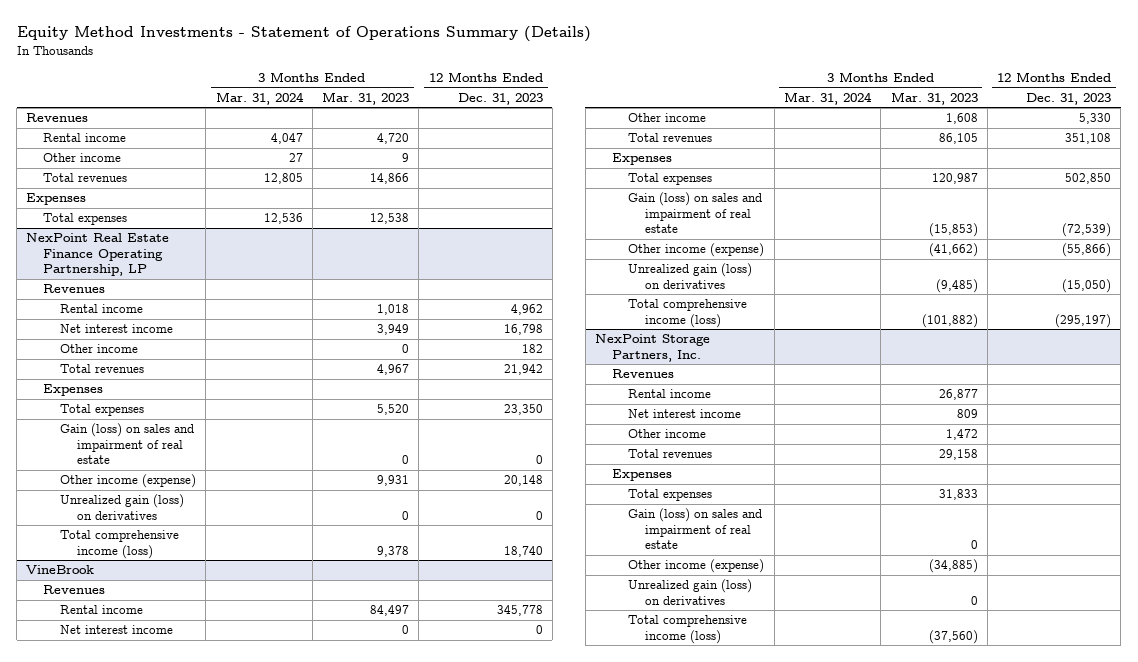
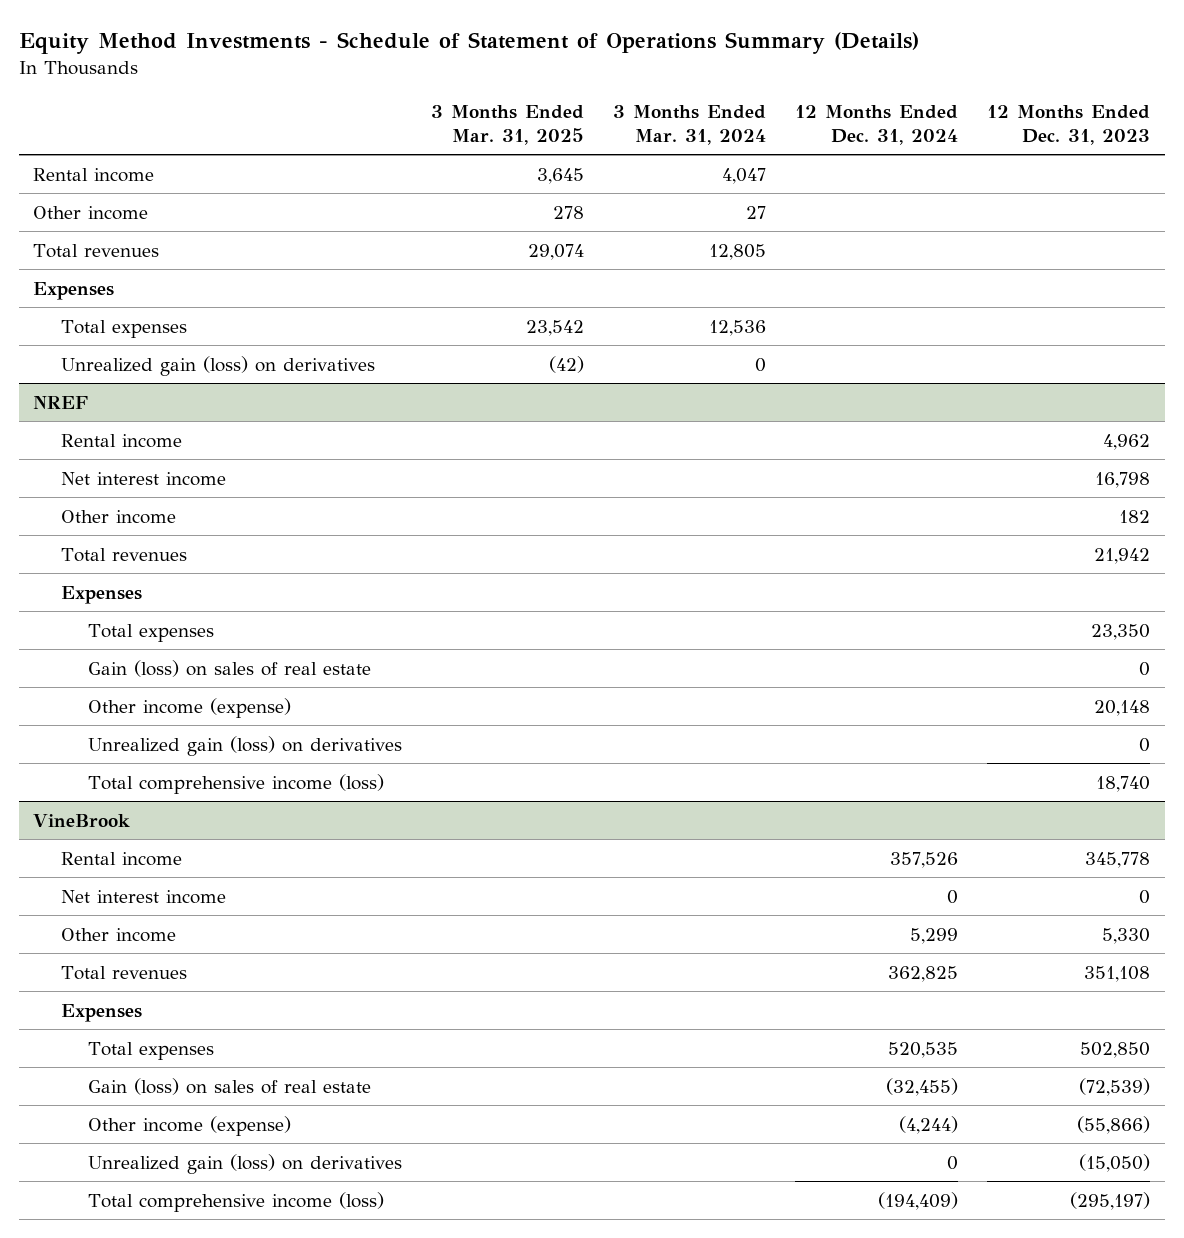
- Equity Method Investments - Statement of Operations Summary (Details)
+ Equity Method Investments - Schedule of Statement of Operations Summary (Details)
- | 3 Months Ended Mar. 31, 2024 | 3 Months Ended Mar. 31, 2023 | 12 Months Ended Dec. 31, 2023
+ | 3 Months Ended Mar. 31, 2025 | 3 Months Ended Mar. 31, 2024 | 12 Months Ended Dec. 31, 2024 | 12 Months Ended Dec. 31, 2023
- Revenues
- NexPoint Real Estate Finance Operating Partnership, LP
- Revenues
+ Unrealized gain (loss) on derivatives | (42) | 0 | |
+ NREF
- Gain (loss) on sales and impairment of real estate | | 0 | 0
+ Gain (loss) on sales of real estate | | | | 0
@ VineBrook
- Revenues
- Gain (loss) on sales and impairment of real estate | | (15,853) | (72,539)
+ Gain (loss) on sales of real estate | | | (32,455) | (72,539)
- NexPoint Storage Partners, Inc.
- Revenues
- Rental income | | 26,877 |
- Net interest income | | 809 |
- Other income | | 1,472 |
- Total revenues | | 29,158 |
- Expenses
- Total expenses | | 31,833 |
- Gain (loss) on sales and impairment of real estate | | 0 |
- Other income (expense) | | (34,885) |
- Unrealized gain (loss) on derivatives | | 0 |
- Total comprehensive income (loss) | | (37,560) |

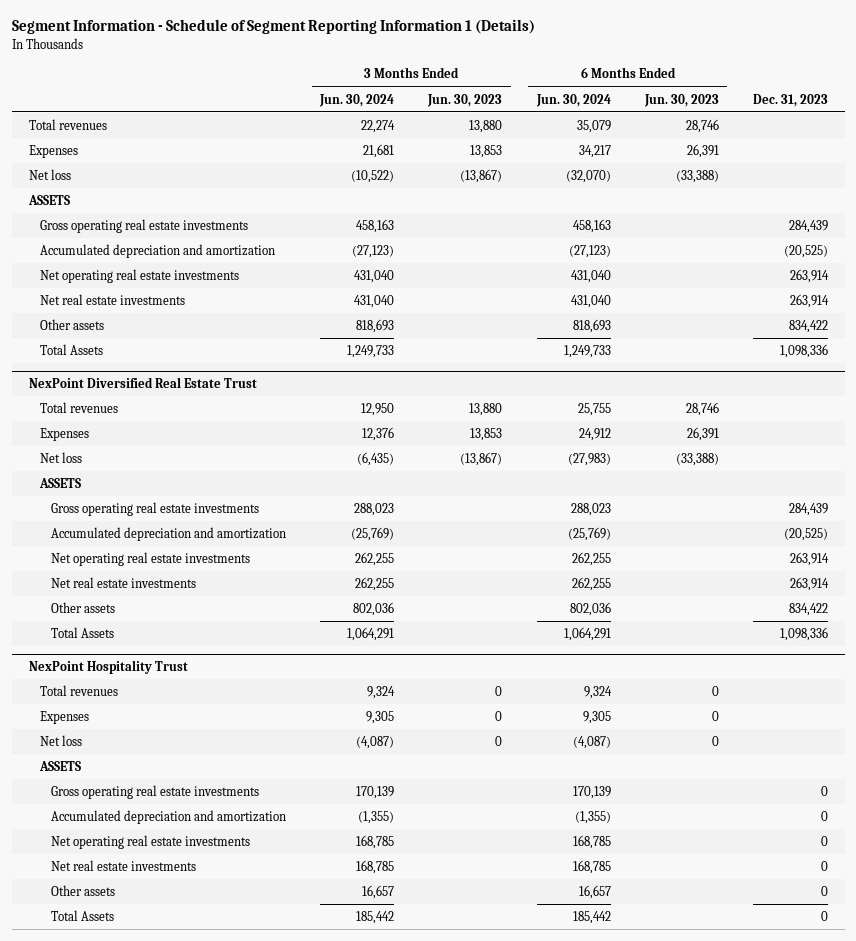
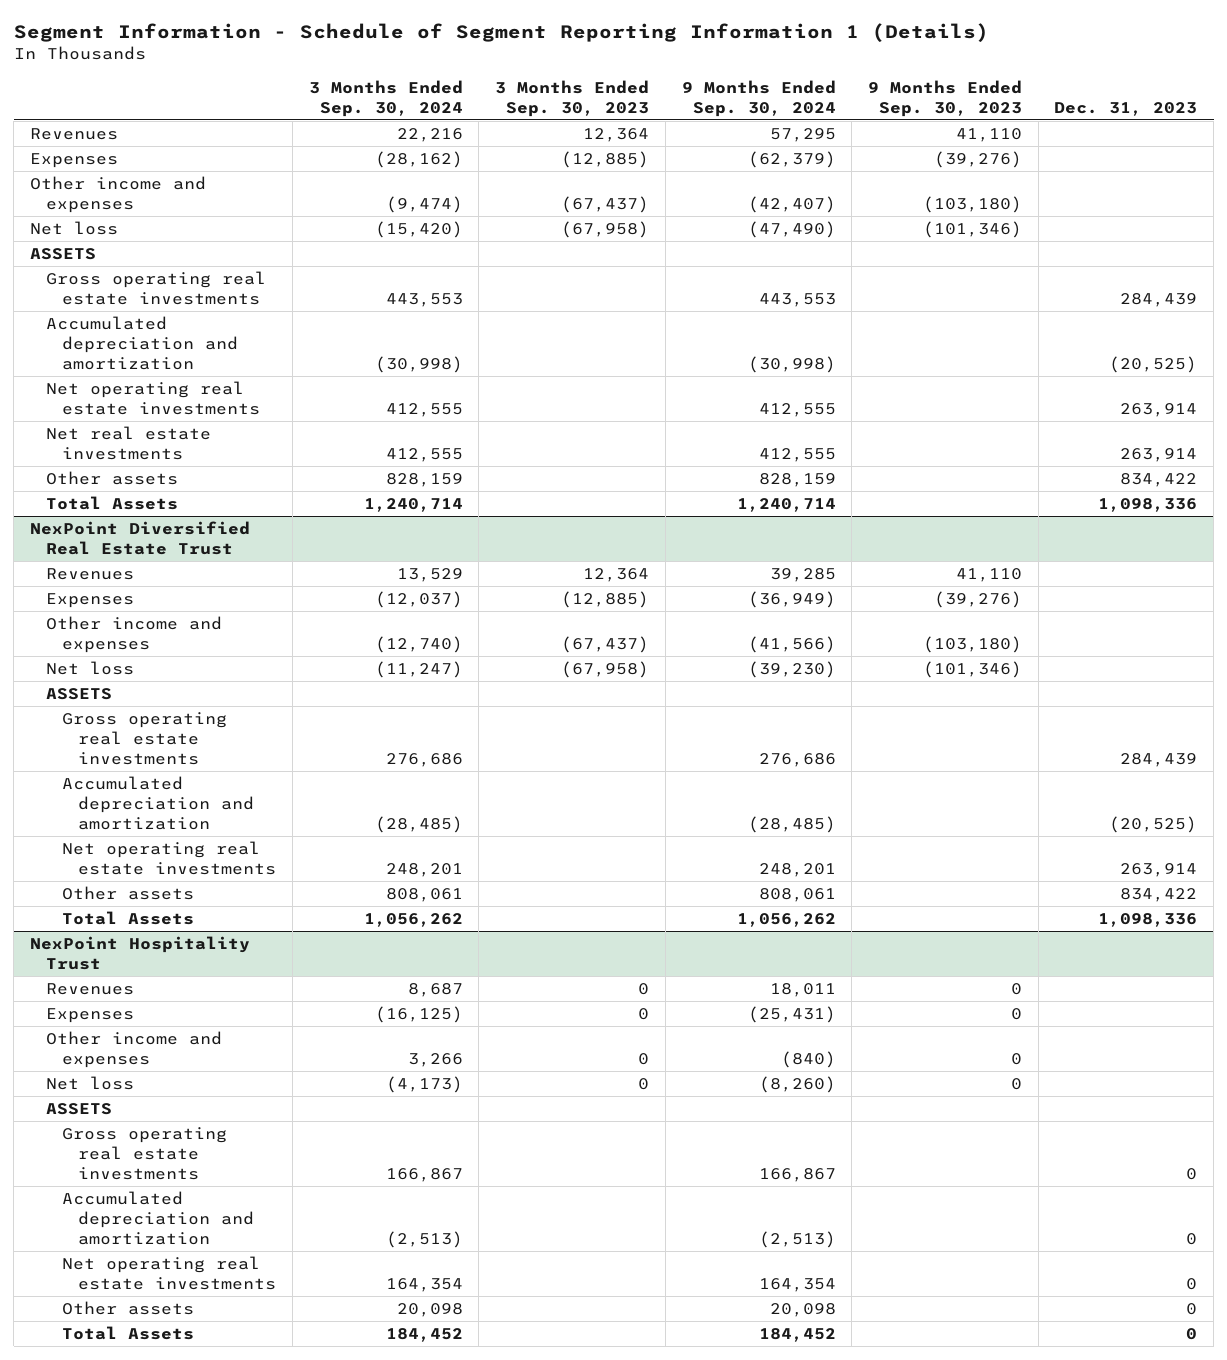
- | 3 Months Ended Jun. 30, 2024 | 3 Months Ended Jun. 30, 2023 | 6 Months Ended Jun. 30, 2024 | 6 Months Ended Jun. 30, 2023 | Dec. 31, 2023
+ | 3 Months Ended Sep. 30, 2024 | 3 Months Ended Sep. 30, 2023 | 9 Months Ended Sep. 30, 2024 | 9 Months Ended Sep. 30, 2023 | Dec. 31, 2023
- Total revenues | 22,274 | 13,880 | 35,079 | 28,746 |
+ Revenues | 22,216 | 12,364 | 57,295 | 41,110 |
+ Other income and expenses | (9,474) | (67,437) | (42,407) | (103,180) |
@ NexPoint Diversified Real Estate Trust
- Total revenues | 12,950 | 13,880 | 25,755 | 28,746 |
+ Revenues | 13,529 | 12,364 | 39,285 | 41,110 |
+ Other income and expenses | (12,740) | (67,437) | (41,566) | (103,180) |
- Net real estate investments | 262,255 | | 262,255 | | 263,914
@ NexPoint Hospitality Trust
- Total revenues | 9,324 | 0 | 9,324 | 0 |
+ Revenues | 8,687 | 0 | 18,011 | 0 |
+ Other income and expenses | 3,266 | 0 | (840) | 0 |
- Net real estate investments | 168,785 | | 168,785 | | 0

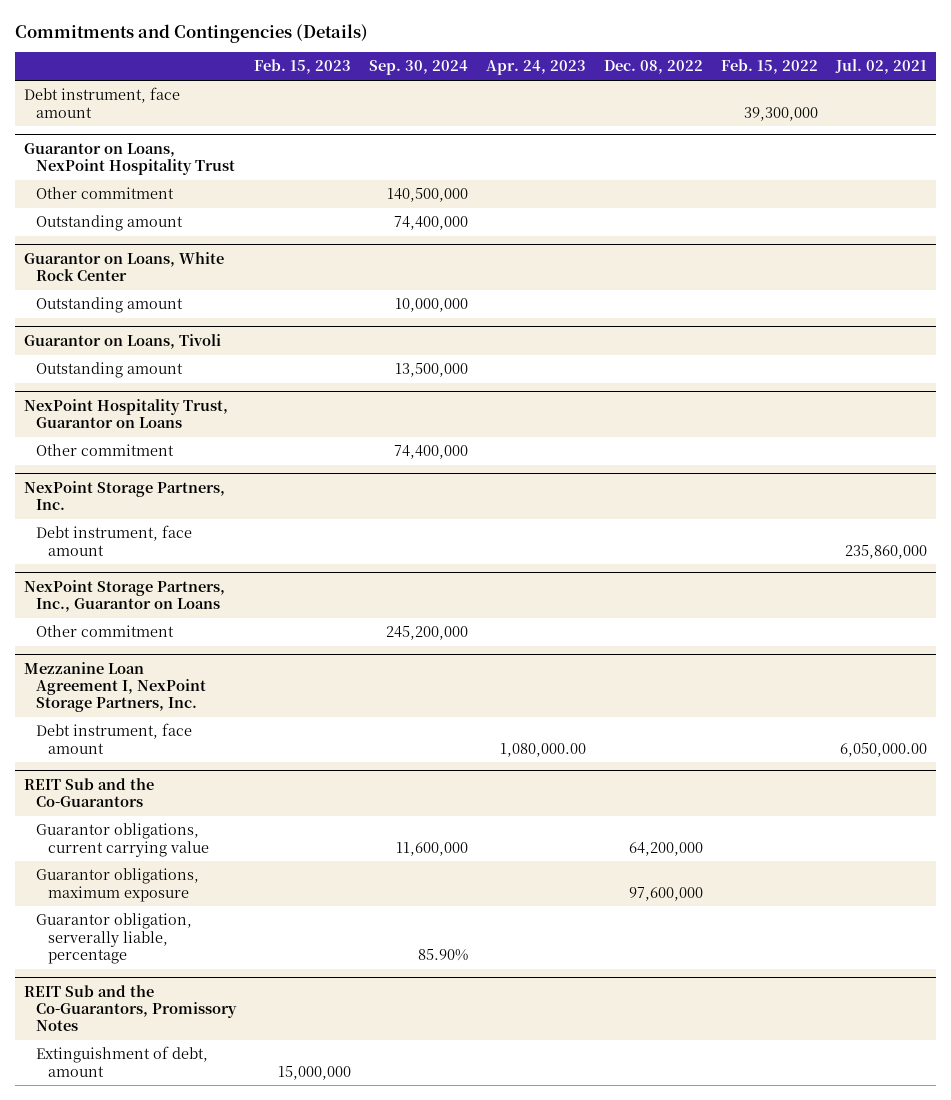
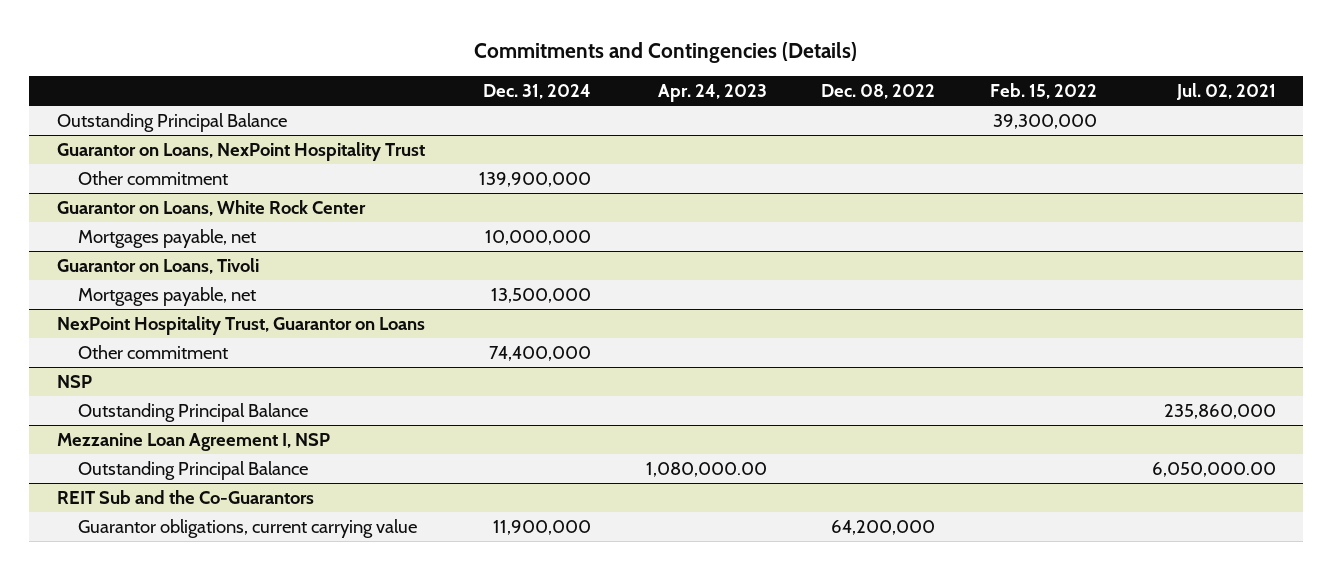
- | Feb. 15, 2023 | Sep. 30, 2024 | Apr. 24, 2023 | Dec. 08, 2022 | Feb. 15, 2022 | Jul. 02, 2021
+ | Dec. 31, 2024 | Apr. 24, 2023 | Dec. 08, 2022 | Feb. 15, 2022 | Jul. 02, 2021
- Debt instrument, face amount | | | | | 39,300,000 |
+ Outstanding Principal Balance | | | | 39,300,000 |
@ Guarantor on Loans, NexPoint Hospitality Trust
- Outstanding amount | | 74,400,000 | | | |
@ Guarantor on Loans, White Rock Center
- Outstanding amount | | 10,000,000 | | | |
+ Mortgages payable, net | 10,000,000 | | | |
@ Guarantor on Loans, Tivoli
- Outstanding amount | | 13,500,000 | | | |
+ Mortgages payable, net | 13,500,000 | | | |
- NexPoint Storage Partners, Inc.
- Debt instrument, face amount | | | | | | 235,860,000
- NexPoint Storage Partners, Inc., Guarantor on Loans
- Other commitment | | 245,200,000 | | | |
- Mezzanine Loan Agreement I, NexPoint Storage Partners, Inc.
- Debt instrument, face amount | | | 1,080,000.00 | | | 6,050,000.00
+ NSP
+ Outstanding Principal Balance | | | | | 235,860,000
+ Mezzanine Loan Agreement I, NSP
+ Outstanding Principal Balance | | 1,080,000.00 | | | 6,050,000.00
@ REIT Sub and the Co-Guarantors
- Guarantor obligations, maximum exposure | | | | 97,600,000 | |
- Guarantor obligation, serverally liable, percentage | | 85.90% | | | |
- REIT Sub and the Co-Guarantors, Promissory Notes
- Extinguishment of debt, amount | 15,000,000 | | | | |

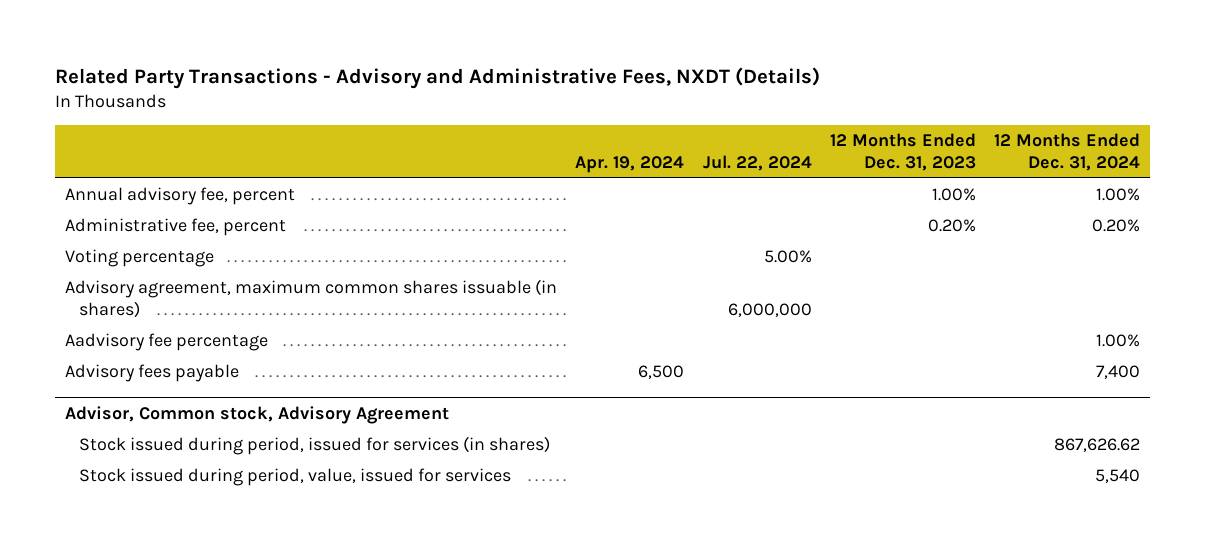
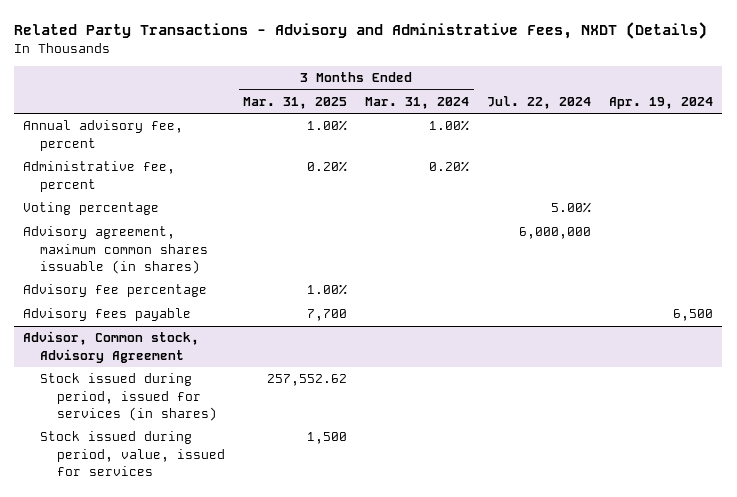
- | Apr. 19, 2024 | Jul. 22, 2024 | 12 Months Ended Dec. 31, 2023 | 12 Months Ended Dec. 31, 2024
+ | 3 Months Ended Mar. 31, 2025 | 3 Months Ended Mar. 31, 2024 | Jul. 22, 2024 | Apr. 19, 2024
- Aadvisory fee percentage | | | | 1.00%
+ Advisory fee percentage | 1.00% | | |

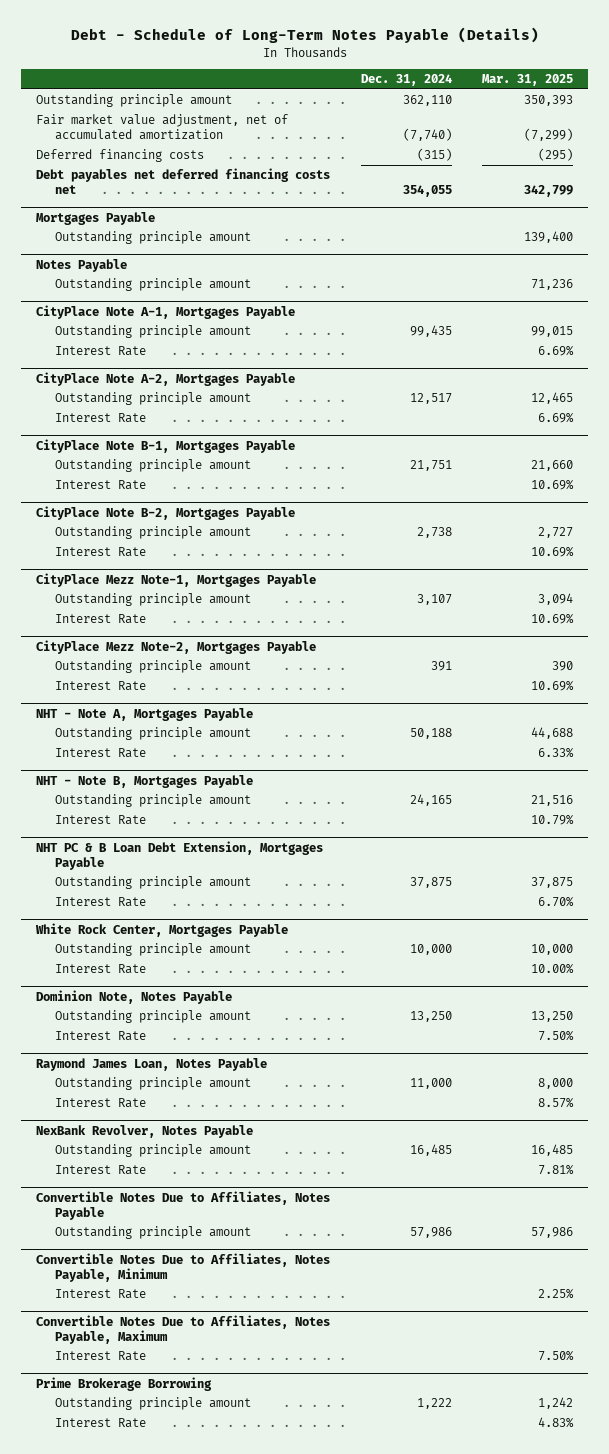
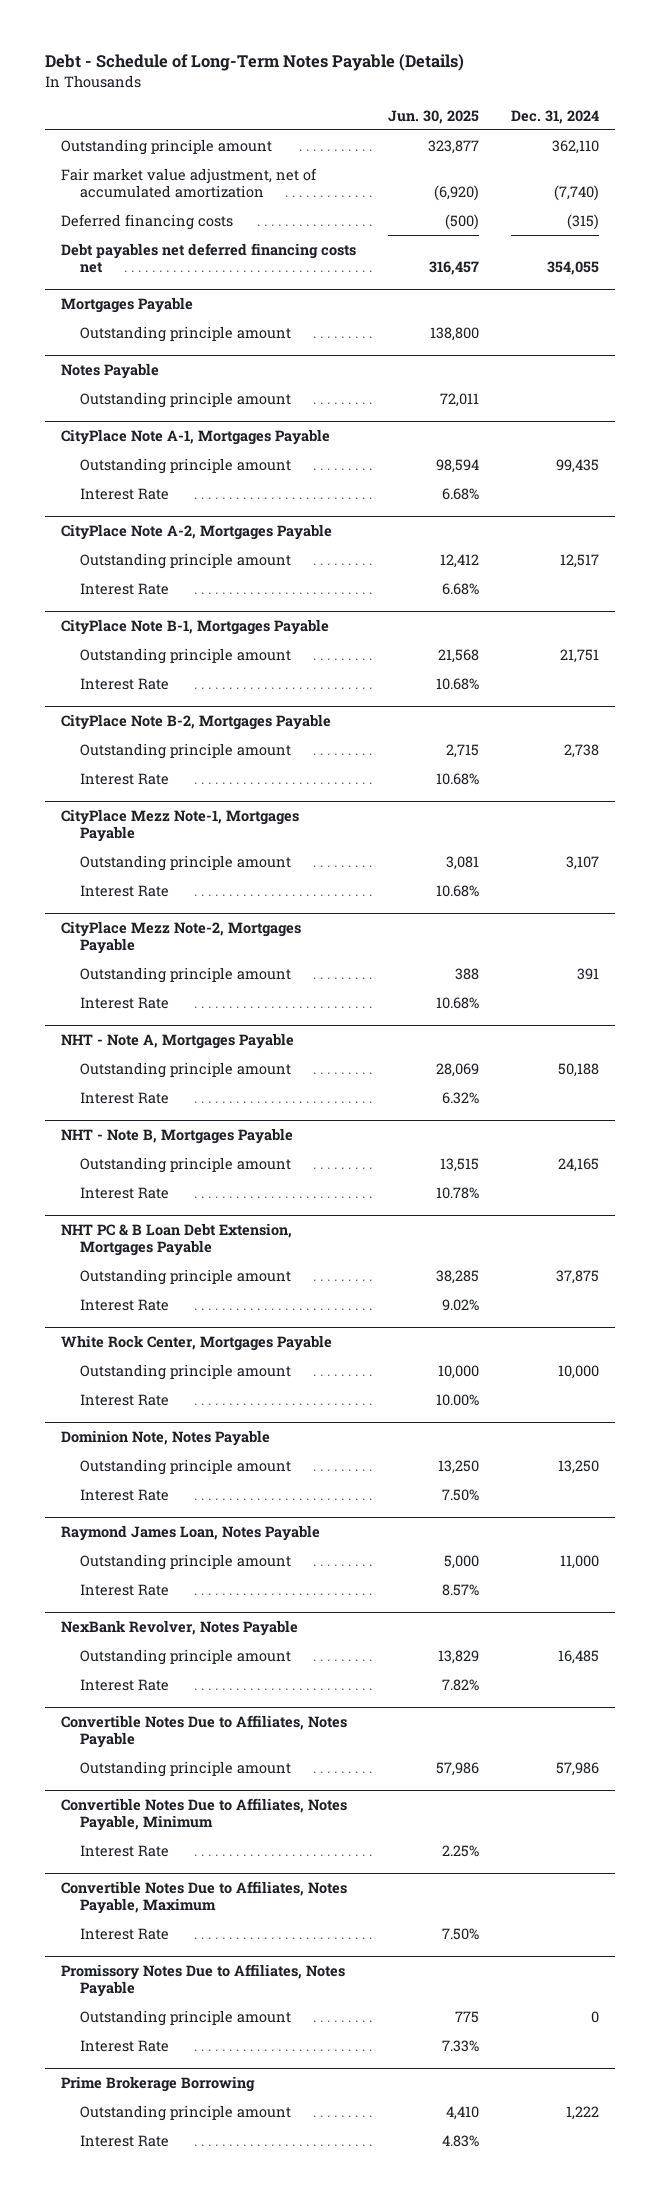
- | Dec. 31, 2024 | Mar. 31, 2025
+ | Jun. 30, 2025 | Dec. 31, 2024
+ Promissory Notes Due to Affiliates, Notes Payable
+ Outstanding principle amount | 775 | 0
+ Interest Rate | 7.33% |

